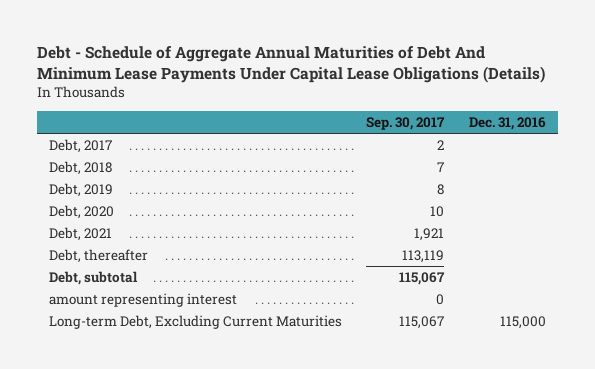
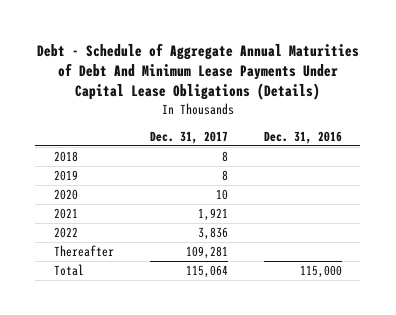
- | Sep. 30, 2017 | Dec. 31, 2016
+ | Dec. 31, 2017 | Dec. 31, 2016
- Debt, 2017 | 2 |
- Debt, 2018 | 7 |
- Debt, 2019 | 8 |
- Debt, 2020 | 10 |
- Debt, 2021 | 1,921 |
- Debt, thereafter | 113,119 |
- Debt, subtotal | 115,067 |
- amount representing interest | 0 |
- Long-term Debt, Excluding Current Maturities | 115,067 | 115,000
+ 2018 | 8 |
+ 2019 | 8 |
+ 2020 | 10 |
+ 2021 | 1,921 |
+ 2022 | 3,836 |
+ Thereafter | 109,281 |
+ Total | 115,064 | 115,000

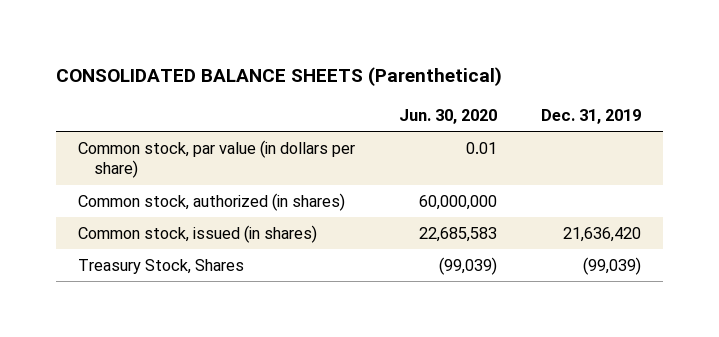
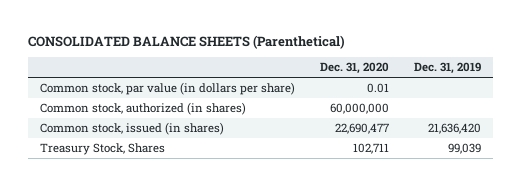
- | Jun. 30, 2020 | Dec. 31, 2019
+ | Dec. 31, 2020 | Dec. 31, 2019
- Treasury Stock, Shares | (99,039) | (99,039)
+ Treasury Stock, Shares | 102,711 | 99,039

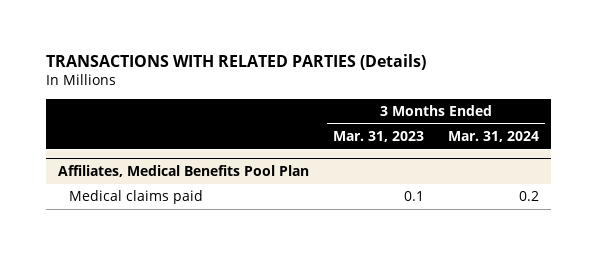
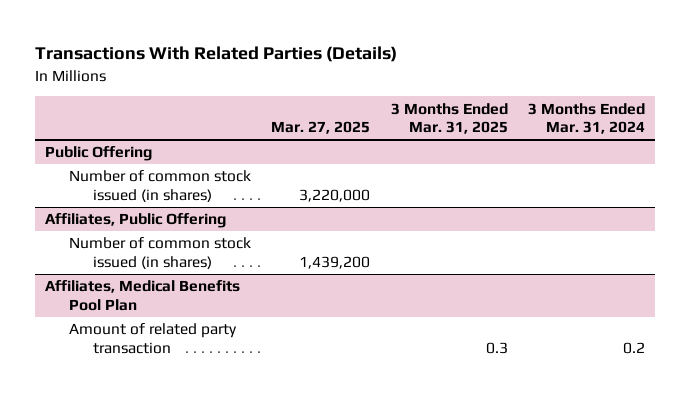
- TRANSACTIONS WITH RELATED PARTIES (Details)
+ Transactions With Related Parties (Details)
- | 3 Months Ended Mar. 31, 2023 | 3 Months Ended Mar. 31, 2024
+ | Mar. 27, 2025 | 3 Months Ended Mar. 31, 2025 | 3 Months Ended Mar. 31, 2024
+ Public Offering
+ Number of common stock issued (in shares) | 3,220,000 | |
+ Affiliates, Public Offering
+ Number of common stock issued (in shares) | 1,439,200 | |
@ Affiliates, Medical Benefits Pool Plan
- Medical claims paid | 0.1 | 0.2
+ Amount of related party transaction | | 0.3 | 0.2

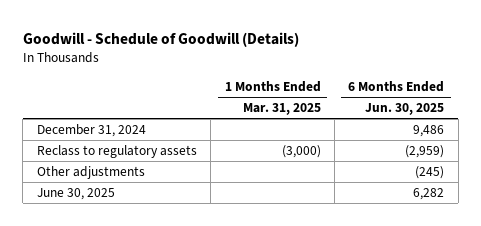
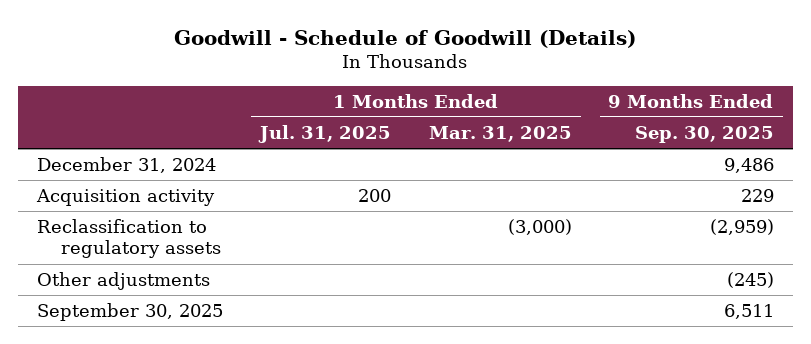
- | 1 Months Ended Mar. 31, 2025 | 6 Months Ended Jun. 30, 2025
+ | 1 Months Ended Jul. 31, 2025 | 1 Months Ended Mar. 31, 2025 | 9 Months Ended Sep. 30, 2025
- Reclass to regulatory assets | (3,000) | (2,959)
+ Acquisition activity | 200 | | 229
+ Reclassification to regulatory assets | | (3,000) | (2,959)
- June 30, 2025 | | 6,282
+ September 30, 2025 | | | 6,511

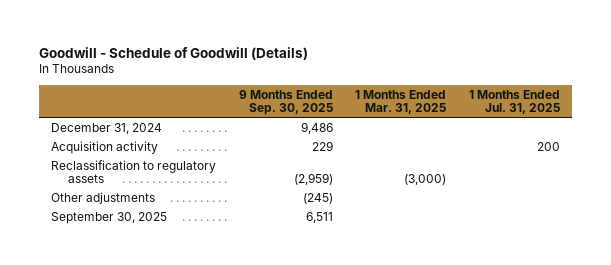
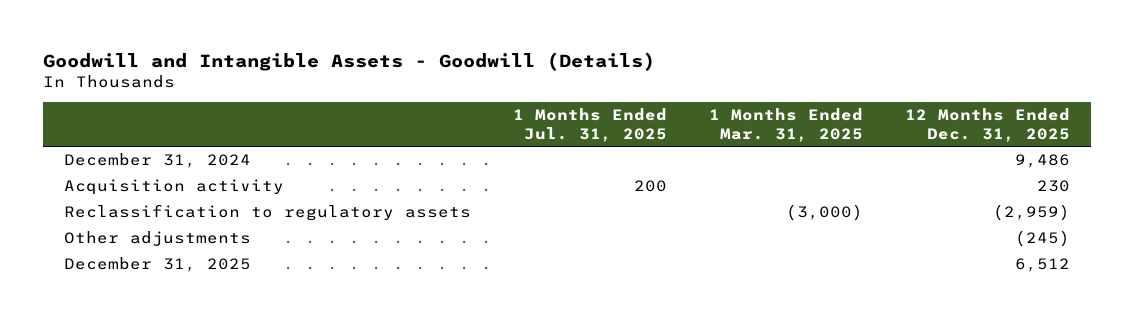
- Goodwill - Schedule of Goodwill (Details)
+ Goodwill and Intangible Assets - Goodwill (Details)
- | 9 Months Ended Sep. 30, 2025 | 1 Months Ended Mar. 31, 2025 | 1 Months Ended Jul. 31, 2025
+ | 1 Months Ended Jul. 31, 2025 | 1 Months Ended Mar. 31, 2025 | 12 Months Ended Dec. 31, 2025
- September 30, 2025 | 6,511 | |
+ December 31, 2025 | | | 6,512

